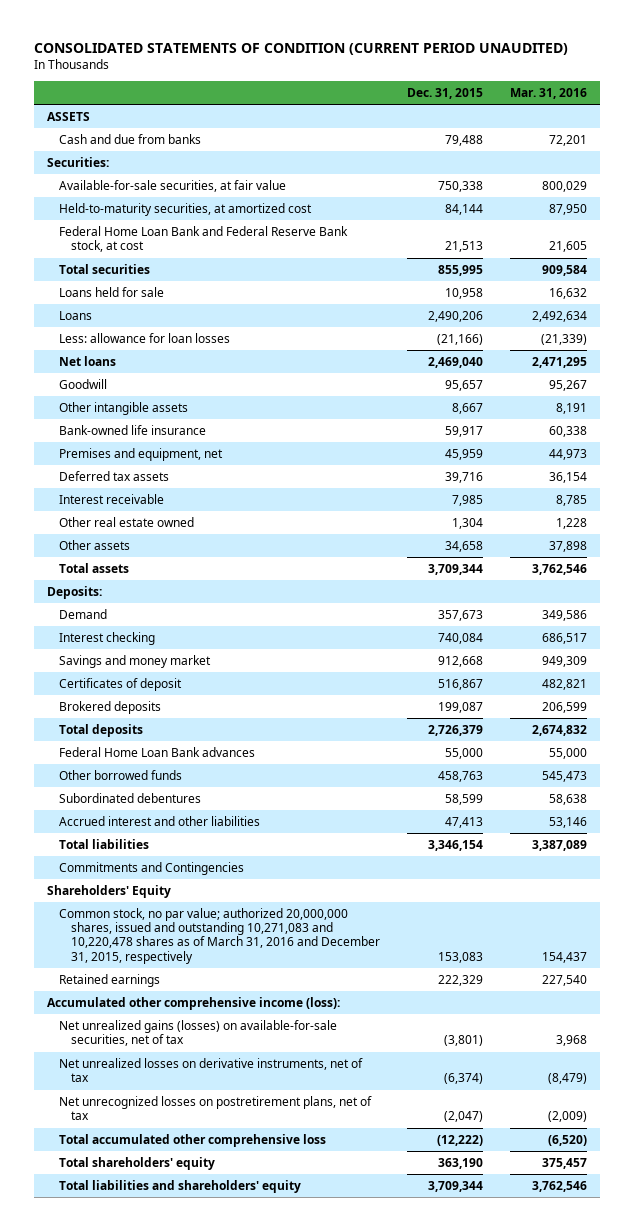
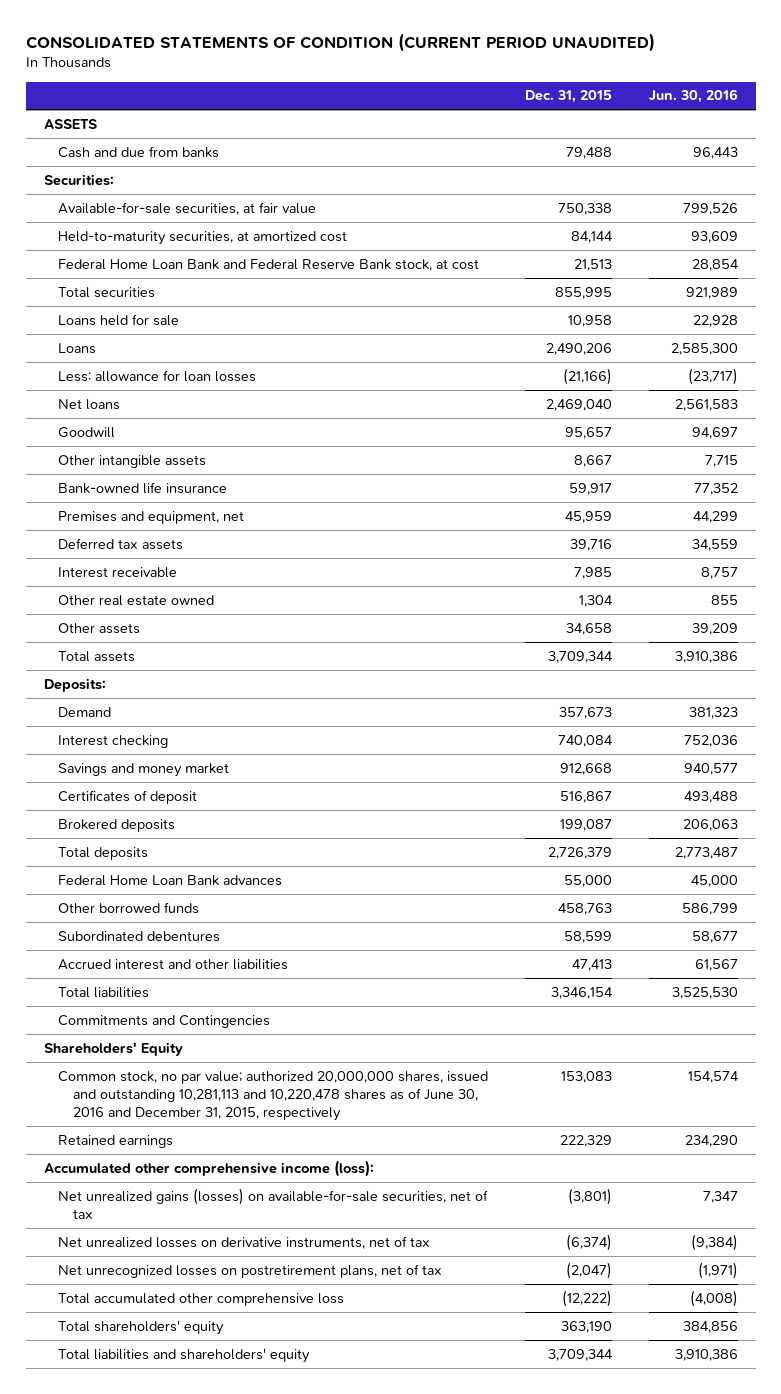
- | Dec. 31, 2015 | Mar. 31, 2016
+ | Dec. 31, 2015 | Jun. 30, 2016
- Common stock, no par value; authorized 20,000,000 shares, issued and outstanding 10,271,083 and 10,220,478 shares as of March 31, 2016 and December 31, 2015, respectively | 153,083 | 154,437
+ Common stock, no par value; authorized 20,000,000 shares, issued and outstanding 10,281,113 and 10,220,478 shares as of June 30, 2016 and December 31, 2015, respectively | 153,083 | 154,574

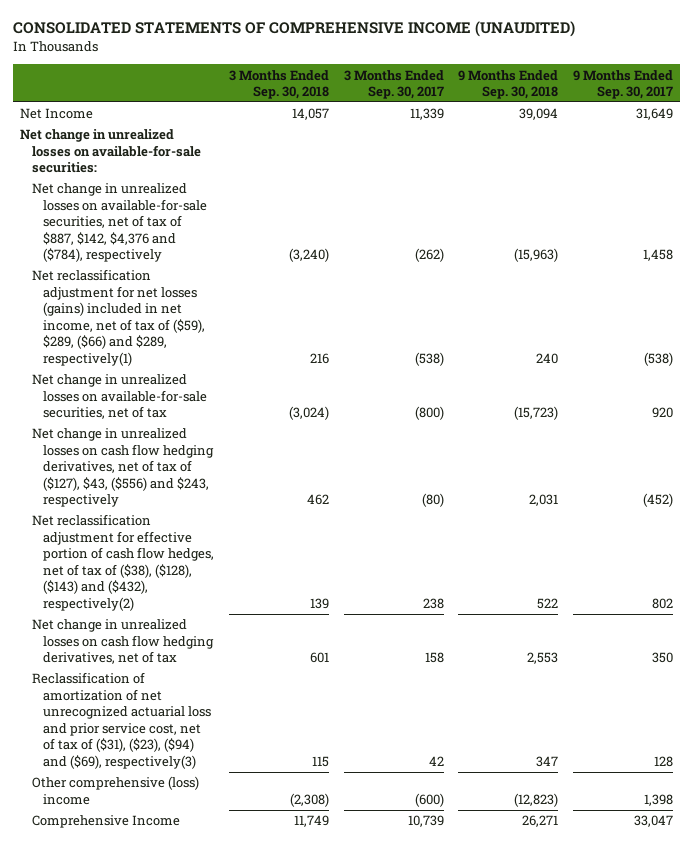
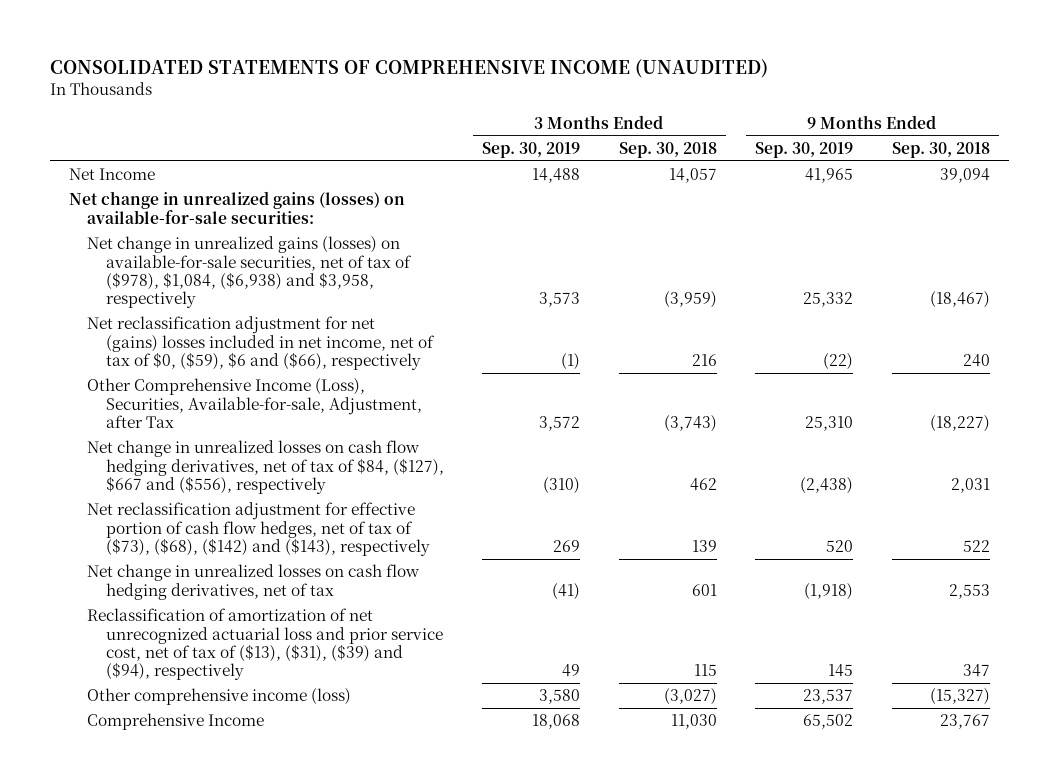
- | 3 Months Ended Sep. 30, 2018 | 3 Months Ended Sep. 30, 2017 | 9 Months Ended Sep. 30, 2018 | 9 Months Ended Sep. 30, 2017
+ | 3 Months Ended Sep. 30, 2019 | 3 Months Ended Sep. 30, 2018 | 9 Months Ended Sep. 30, 2019 | 9 Months Ended Sep. 30, 2018
- Net change in unrealized losses on available-for-sale securities:
- Net change in unrealized losses on available-for-sale securities, net of tax of $887, $142, $4,376 and ($784), respectively | (3,240) | (262) | (15,963) | 1,458
- Net reclassification adjustment for net losses (gains) included in net income, net of tax of ($59), $289, ($66) and $289, respectively(1) | 216 | (538) | 240 | (538)
- Net change in unrealized losses on available-for-sale securities, net of tax | (3,024) | (800) | (15,723) | 920
- Net change in unrealized losses on cash flow hedging derivatives, net of tax of ($127), $43, ($556) and $243, respectively | 462 | (80) | 2,031 | (452)
- Net reclassification adjustment for effective portion of cash flow hedges, net of tax of ($38), ($128), ($143) and ($432), respectively(2) | 139 | 238 | 522 | 802
+ Net change in unrealized gains (losses) on available-for-sale securities:
+ Net change in unrealized gains (losses) on available-for-sale securities, net of tax of ($978), $1,084, ($6,938) and $3,958, respectively | 3,573 | (3,959) | 25,332 | (18,467)
+ Net reclassification adjustment for net (gains) losses included in net income, net of tax of $0, ($59), $6 and ($66), respectively | (1) | 216 | (22) | 240
+ Other Comprehensive Income (Loss), Securities, Available-for-sale, Adjustment, after Tax | 3,572 | (3,743) | 25,310 | (18,227)
+ Net change in unrealized losses on cash flow hedging derivatives, net of tax of $84, ($127), $667 and ($556), respectively | (310) | 462 | (2,438) | 2,031
+ Net reclassification adjustment for effective portion of cash flow hedges, net of tax of ($73), ($68), ($142) and ($143), respectively | 269 | 139 | 520 | 522
- Reclassification of amortization of net unrecognized actuarial loss and prior service cost, net of tax of ($31), ($23), ($94) and ($69), respectively(3) | 115 | 42 | 347 | 128
- Other comprehensive (loss) income | (2,308) | (600) | (12,823) | 1,398
- Comprehensive Income | 11,749 | 10,739 | 26,271 | 33,047
+ Reclassification of amortization of net unrecognized actuarial loss and prior service cost, net of tax of ($13), ($31), ($39) and ($94), respectively | 49 | 115 | 145 | 347
+ Other comprehensive income (loss) | 3,580 | (3,027) | 23,537 | (15,327)
+ Comprehensive Income | 18,068 | 11,030 | 65,502 | 23,767

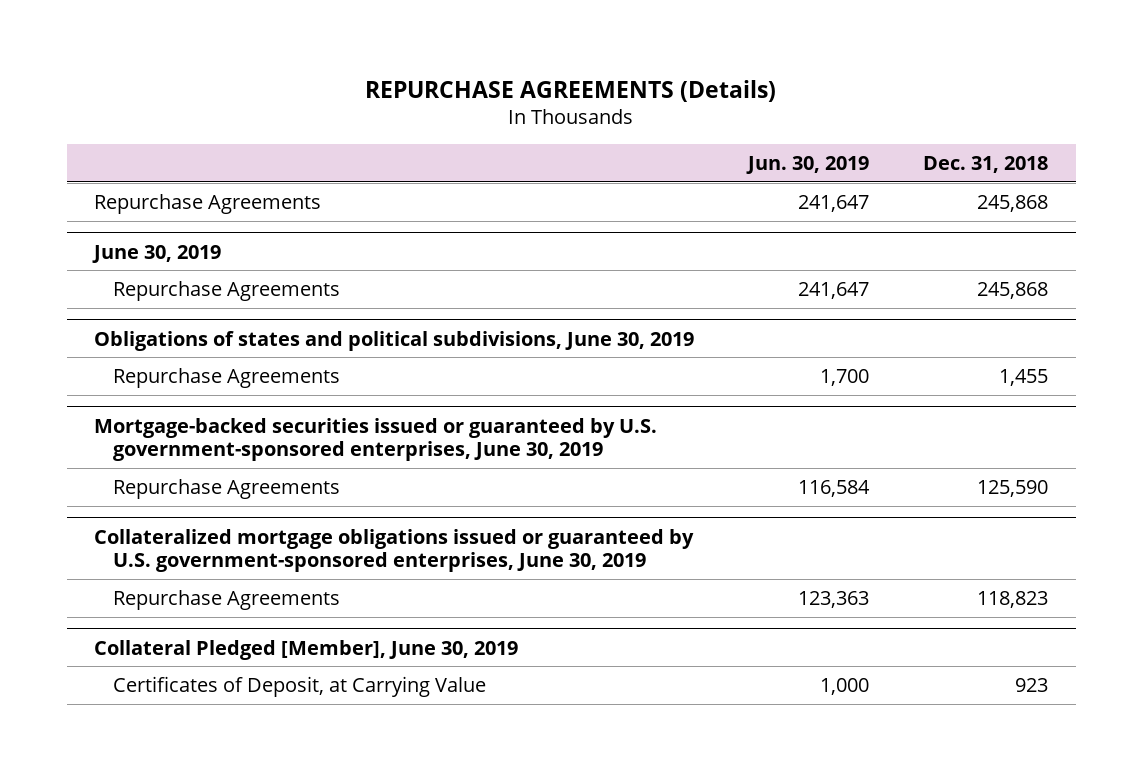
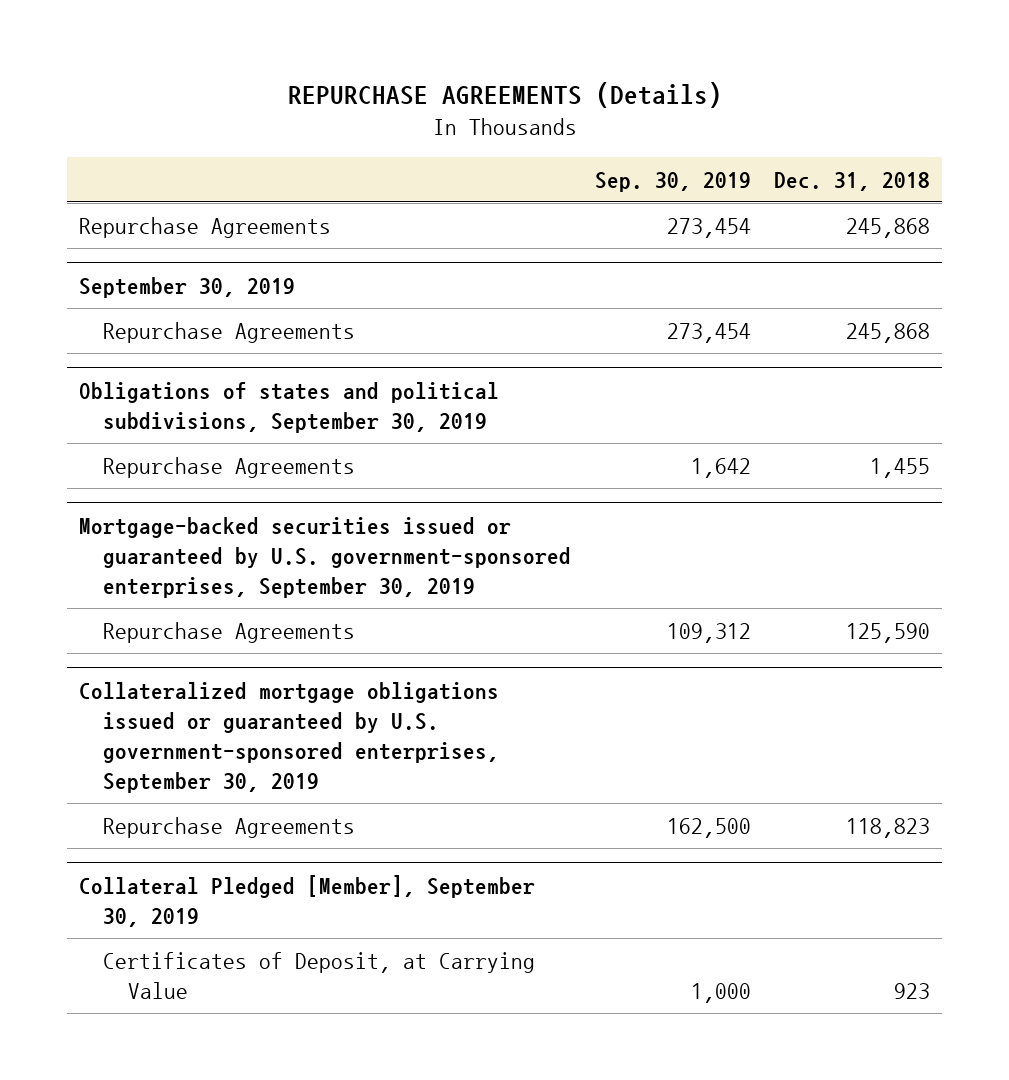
- | Jun. 30, 2019 | Dec. 31, 2018
+ | Sep. 30, 2019 | Dec. 31, 2018
- June 30, 2019
+ September 30, 2019
- Obligations of states and political subdivisions, June 30, 2019
+ Obligations of states and political subdivisions, September 30, 2019
- Mortgage-backed securities issued or guaranteed by U.S. government-sponsored enterprises, June 30, 2019
+ Mortgage-backed securities issued or guaranteed by U.S. government-sponsored enterprises, September 30, 2019
- Collateralized mortgage obligations issued or guaranteed by U.S. government-sponsored enterprises, June 30, 2019
+ Collateralized mortgage obligations issued or guaranteed by U.S. government-sponsored enterprises, September 30, 2019
- Collateral Pledged [Member], June 30, 2019
+ Collateral Pledged [Member], September 30, 2019

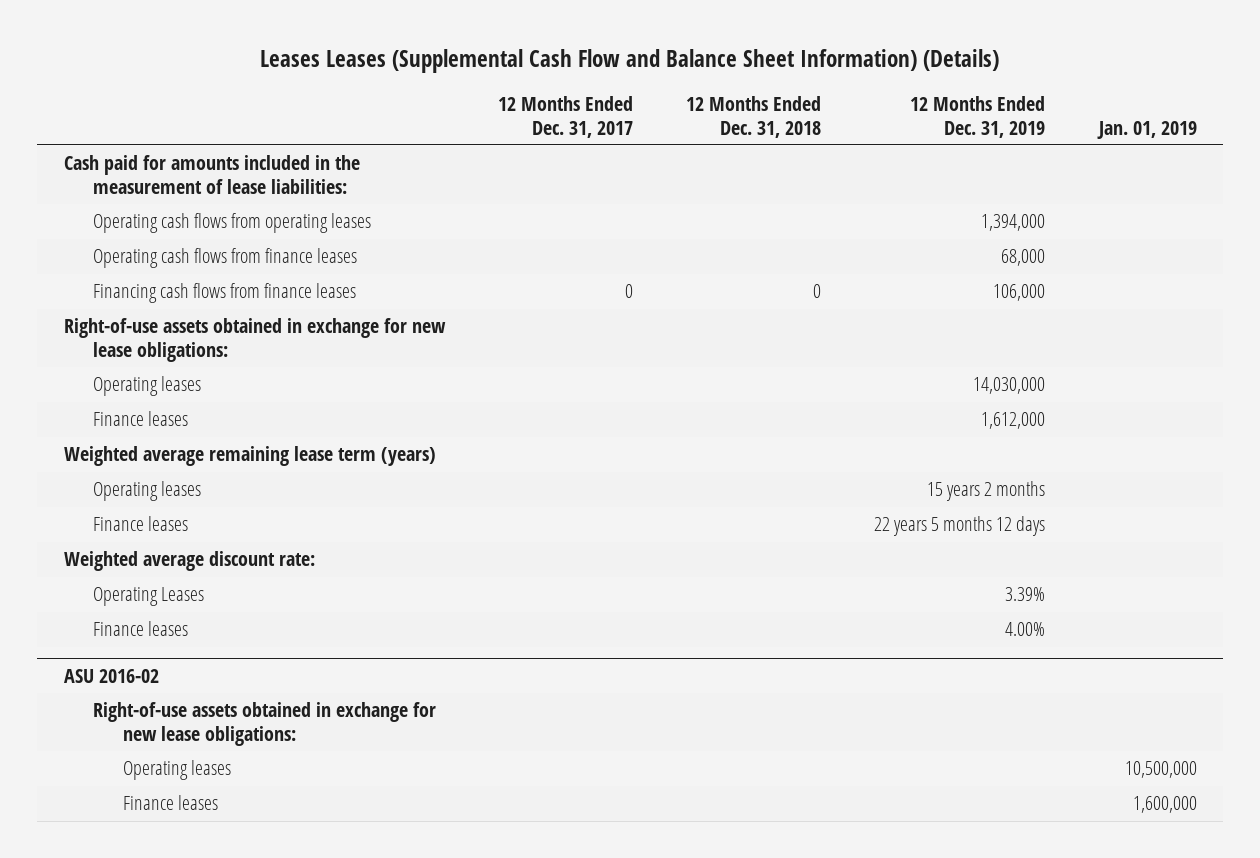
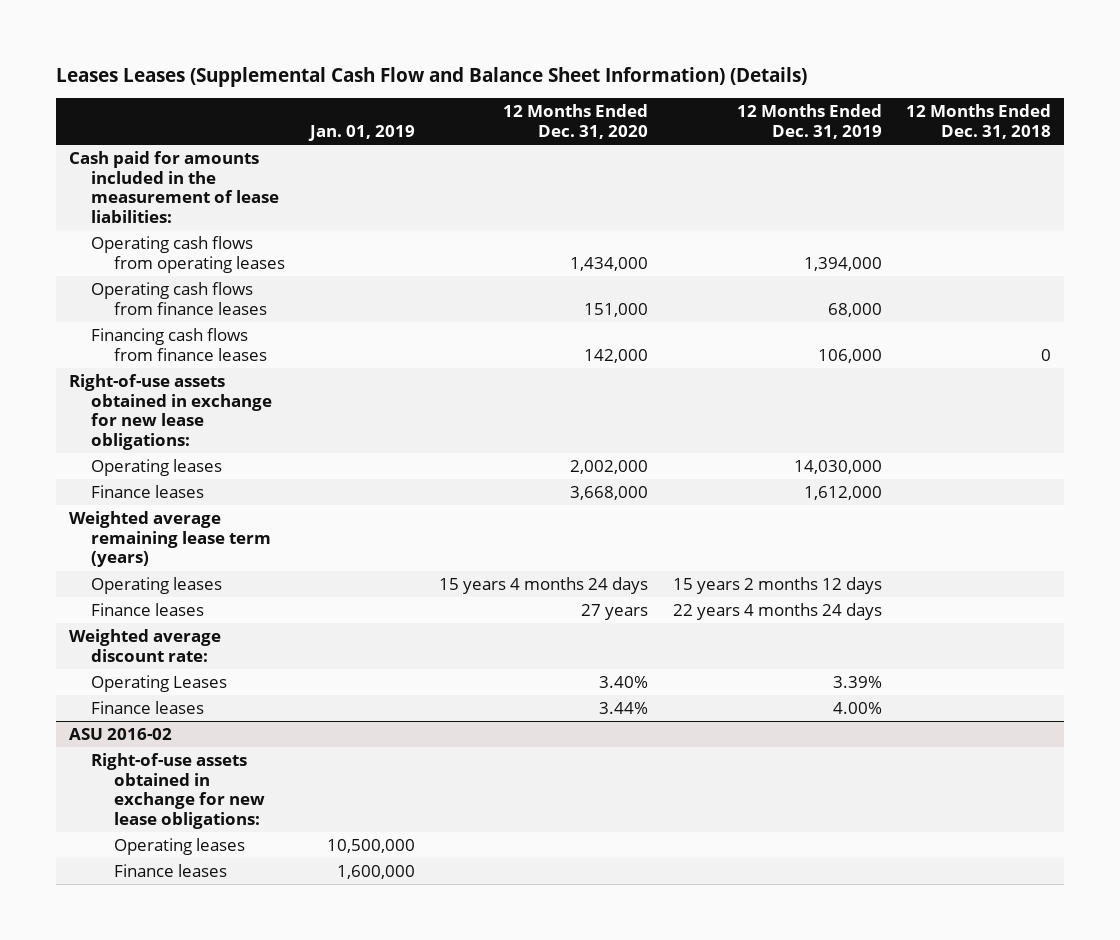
- | 12 Months Ended Dec. 31, 2017 | 12 Months Ended Dec. 31, 2018 | 12 Months Ended Dec. 31, 2019 | Jan. 01, 2019
+ | Jan. 01, 2019 | 12 Months Ended Dec. 31, 2020 | 12 Months Ended Dec. 31, 2019 | 12 Months Ended Dec. 31, 2018
- Operating leases | | | 15 years 2 months |
- Finance leases | | | 22 years 5 months 12 days |
+ Operating leases | | 15 years 4 months 24 days | 15 years 2 months 12 days |
+ Finance leases | | 27 years | 22 years 4 months 24 days |

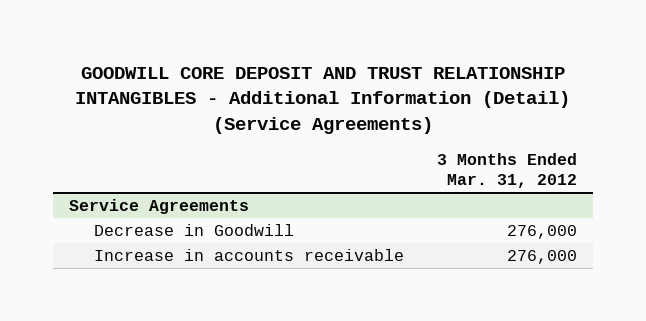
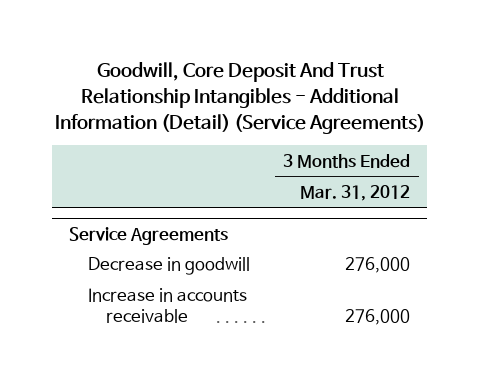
- GOODWILL CORE DEPOSIT AND TRUST RELATIONSHIP INTANGIBLES - Additional Information (Detail) (Service Agreements)
+ Goodwill, Core Deposit And Trust Relationship Intangibles - Additional Information (Detail) (Service Agreements)
@ Service Agreements
- Decrease in Goodwill | 276,000
+ Decrease in goodwill | 276,000

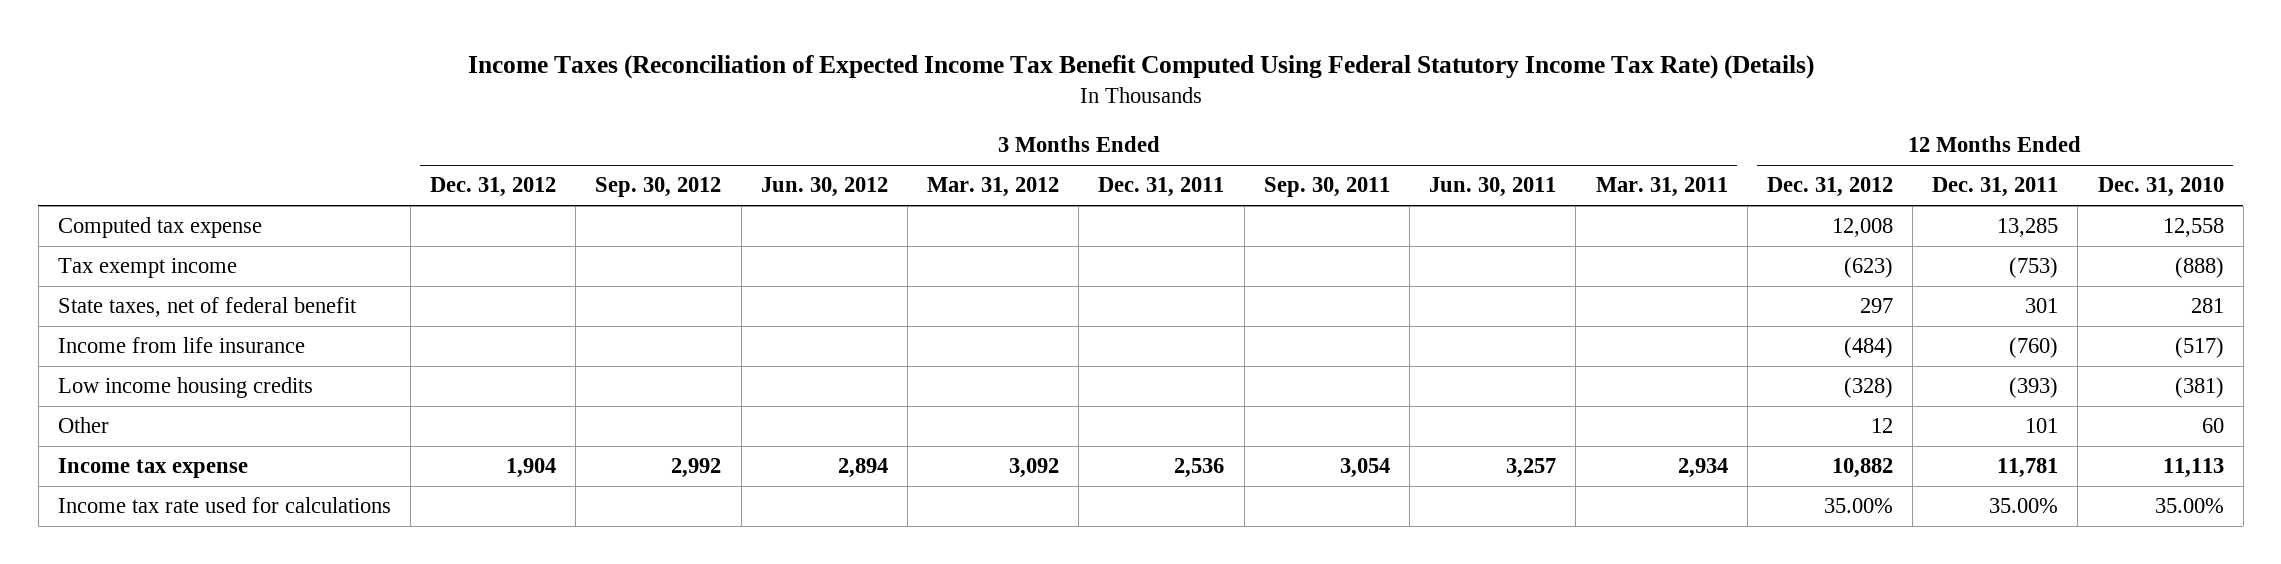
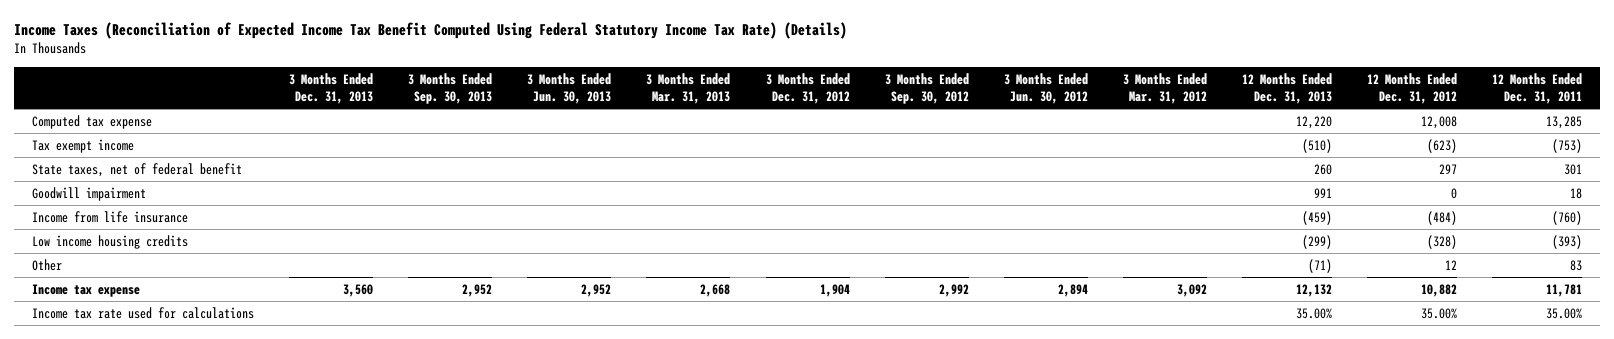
- | 3 Months Ended Dec. 31, 2012 | 3 Months Ended Sep. 30, 2012 | 3 Months Ended Jun. 30, 2012 | 3 Months Ended Mar. 31, 2012 | 3 Months Ended Dec. 31, 2011 | 3 Months Ended Sep. 30, 2011 | 3 Months Ended Jun. 30, 2011 | 3 Months Ended Mar. 31, 2011 | 12 Months Ended Dec. 31, 2012 | 12 Months Ended Dec. 31, 2011 | 12 Months Ended Dec. 31, 2010
+ | 3 Months Ended Dec. 31, 2013 | 3 Months Ended Sep. 30, 2013 | 3 Months Ended Jun. 30, 2013 | 3 Months Ended Mar. 31, 2013 | 3 Months Ended Dec. 31, 2012 | 3 Months Ended Sep. 30, 2012 | 3 Months Ended Jun. 30, 2012 | 3 Months Ended Mar. 31, 2012 | 12 Months Ended Dec. 31, 2013 | 12 Months Ended Dec. 31, 2012 | 12 Months Ended Dec. 31, 2011
+ Goodwill impairment | | | | | | | | | 991 | 0 | 18
- Other | | | | | | | | | 12 | 101 | 60
+ Other | | | | | | | | | (71) | 12 | 83

